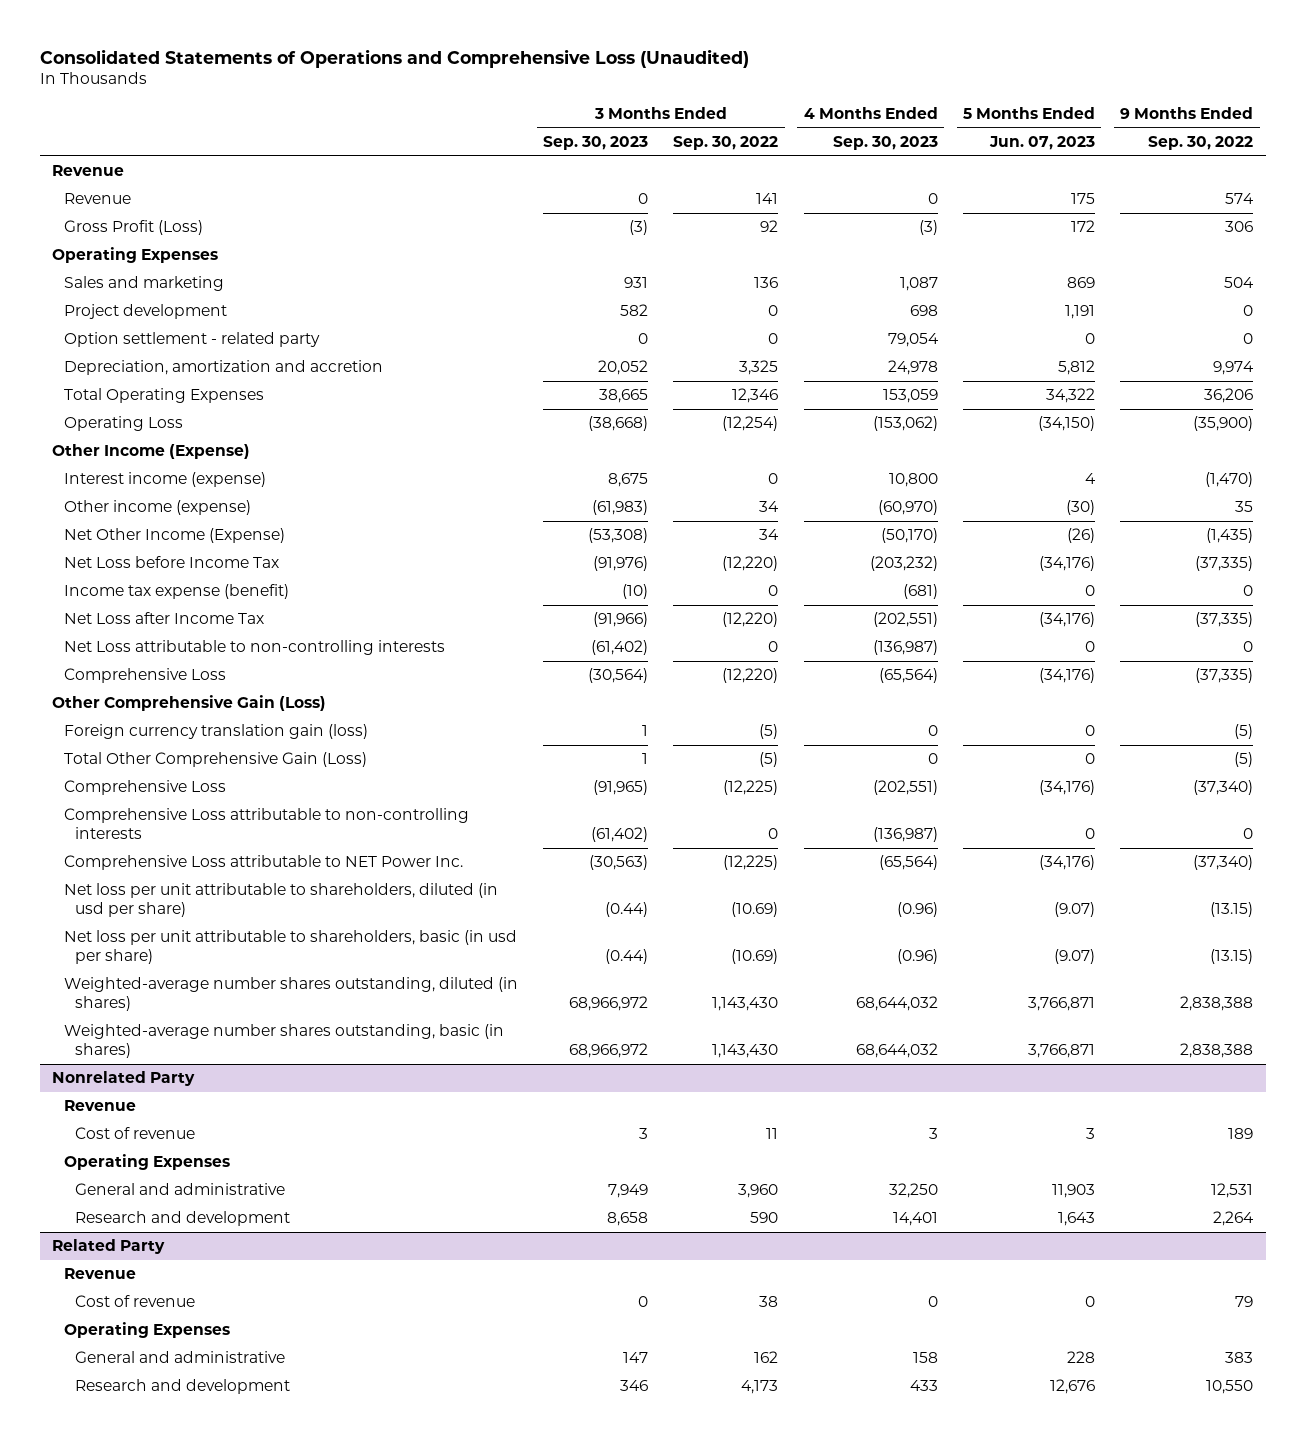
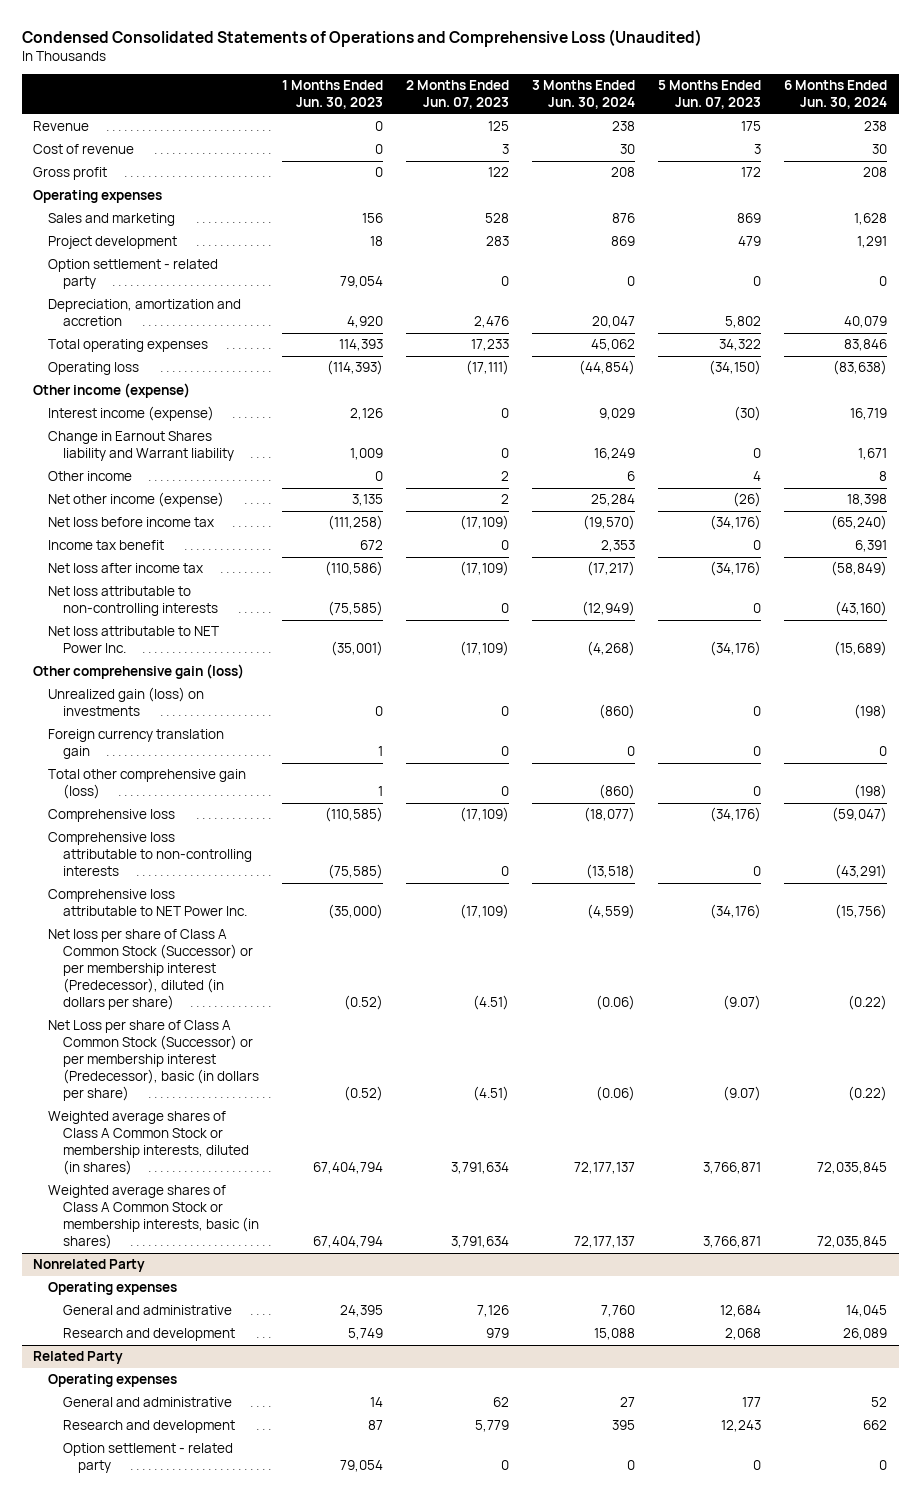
- Consolidated Statements of Operations and Comprehensive Loss (Unaudited)
+ Condensed Consolidated Statements of Operations and Comprehensive Loss (Unaudited)
- | 3 Months Ended Sep. 30, 2023 | 3 Months Ended Sep. 30, 2022 | 4 Months Ended Sep. 30, 2023 | 5 Months Ended Jun. 07, 2023 | 9 Months Ended Sep. 30, 2022
+ | 1 Months Ended Jun. 30, 2023 | 2 Months Ended Jun. 07, 2023 | 3 Months Ended Jun. 30, 2024 | 5 Months Ended Jun. 07, 2023 | 6 Months Ended Jun. 30, 2024
- Revenue
- Gross Profit (Loss) | (3) | 92 | (3) | 172 | 306
- Operating Expenses
+ Cost of revenue | 0 | 3 | 30 | 3 | 30
+ Gross profit | 0 | 122 | 208 | 172 | 208
+ Operating expenses
- Project development | 582 | 0 | 698 | 1,191 | 0
+ Project development | 18 | 283 | 869 | 479 | 1,291
- Depreciation, amortization and accretion | 20,052 | 3,325 | 24,978 | 5,812 | 9,974
- Total Operating Expenses | 38,665 | 12,346 | 153,059 | 34,322 | 36,206
- Operating Loss | (38,668) | (12,254) | (153,062) | (34,150) | (35,900)
- Other Income (Expense)
- Interest income (expense) | 8,675 | 0 | 10,800 | 4 | (1,470)
- Other income (expense) | (61,983) | 34 | (60,970) | (30) | 35
- Net Other Income (Expense) | (53,308) | 34 | (50,170) | (26) | (1,435)
- Net Loss before Income Tax | (91,976) | (12,220) | (203,232) | (34,176) | (37,335)
- Income tax expense (benefit) | (10) | 0 | (681) | 0 | 0
- Net Loss after Income Tax | (91,966) | (12,220) | (202,551) | (34,176) | (37,335)
- Net Loss attributable to non-controlling interests | (61,402) | 0 | (136,987) | 0 | 0
- Comprehensive Loss | (30,564) | (12,220) | (65,564) | (34,176) | (37,335)
- Other Comprehensive Gain (Loss)
- Foreign currency translation gain (loss) | 1 | (5) | 0 | 0 | (5)
- Total Other Comprehensive Gain (Loss) | 1 | (5) | 0 | 0 | (5)
- Comprehensive Loss | (91,965) | (12,225) | (202,551) | (34,176) | (37,340)
- Comprehensive Loss attributable to non-controlling interests | (61,402) | 0 | (136,987) | 0 | 0
- Comprehensive Loss attributable to NET Power Inc. | (30,563) | (12,225) | (65,564) | (34,176) | (37,340)
- Net loss per unit attributable to shareholders, diluted (in usd per share) | (0.44) | (10.69) | (0.96) | (9.07) | (13.15)
- Net loss per unit attributable to shareholders, basic (in usd per share) | (0.44) | (10.69) | (0.96) | (9.07) | (13.15)
- Weighted-average number shares outstanding, diluted (in shares) | 68,966,972 | 1,143,430 | 68,644,032 | 3,766,871 | 2,838,388
- Weighted-average number shares outstanding, basic (in shares) | 68,966,972 | 1,143,430 | 68,644,032 | 3,766,871 | 2,838,388
+ Depreciation, amortization and accretion | 4,920 | 2,476 | 20,047 | 5,802 | 40,079
+ Total operating expenses | 114,393 | 17,233 | 45,062 | 34,322 | 83,846
+ Operating loss | (114,393) | (17,111) | (44,854) | (34,150) | (83,638)
+ Other income (expense)
+ Interest income (expense) | 2,126 | 0 | 9,029 | (30) | 16,719
+ Change in Earnout Shares liability and Warrant liability | 1,009 | 0 | 16,249 | 0 | 1,671
+ Other income | 0 | 2 | 6 | 4 | 8
+ Net other income (expense) | 3,135 | 2 | 25,284 | (26) | 18,398
+ Net loss before income tax | (111,258) | (17,109) | (19,570) | (34,176) | (65,240)
+ Income tax benefit | 672 | 0 | 2,353 | 0 | 6,391
+ Net loss after income tax | (110,586) | (17,109) | (17,217) | (34,176) | (58,849)
+ Net loss attributable to non-controlling interests | (75,585) | 0 | (12,949) | 0 | (43,160)
+ Net loss attributable to NET Power Inc. | (35,001) | (17,109) | (4,268) | (34,176) | (15,689)
+ Other comprehensive gain (loss)
+ Unrealized gain (loss) on investments | 0 | 0 | (860) | 0 | (198)
+ Foreign currency translation gain | 1 | 0 | 0 | 0 | 0
+ Total other comprehensive gain (loss) | 1 | 0 | (860) | 0 | (198)
+ Comprehensive loss | (110,585) | (17,109) | (18,077) | (34,176) | (59,047)
+ Comprehensive loss attributable to non-controlling interests | (75,585) | 0 | (13,518) | 0 | (43,291)
+ Comprehensive loss attributable to NET Power Inc. | (35,000) | (17,109) | (4,559) | (34,176) | (15,756)
+ Net loss per share of Class A Common Stock (Successor) or per membership interest (Predecessor), diluted (in dollars per share) | (0.52) | (4.51) | (0.06) | (9.07) | (0.22)
+ Net Loss per share of Class A Common Stock (Successor) or per membership interest (Predecessor), basic (in dollars per share) | (0.52) | (4.51) | (0.06) | (9.07) | (0.22)
+ Weighted average shares of Class A Common Stock or membership interests, diluted (in shares) | 67,404,794 | 3,791,634 | 72,177,137 | 3,766,871 | 72,035,845
+ Weighted average shares of Class A Common Stock or membership interests, basic (in shares) | 67,404,794 | 3,791,634 | 72,177,137 | 3,766,871 | 72,035,845
@ Nonrelated Party
- Revenue
- Cost of revenue | 3 | 11 | 3 | 3 | 189
- Operating Expenses
- General and administrative | 7,949 | 3,960 | 32,250 | 11,903 | 12,531
- Research and development | 8,658 | 590 | 14,401 | 1,643 | 2,264
+ Operating expenses
+ General and administrative | 24,395 | 7,126 | 7,760 | 12,684 | 14,045
+ Research and development | 5,749 | 979 | 15,088 | 2,068 | 26,089
@ Related Party
- Revenue
- Cost of revenue | 0 | 38 | 0 | 0 | 79
- Operating Expenses
- General and administrative | 147 | 162 | 158 | 228 | 383
- Research and development | 346 | 4,173 | 433 | 12,676 | 10,550
+ Operating expenses
+ General and administrative | 14 | 62 | 27 | 177 | 52
+ Research and development | 87 | 5,779 | 395 | 12,243 | 662
+ Option settlement - related party | 79,054 | 0 | 0 | 0 | 0

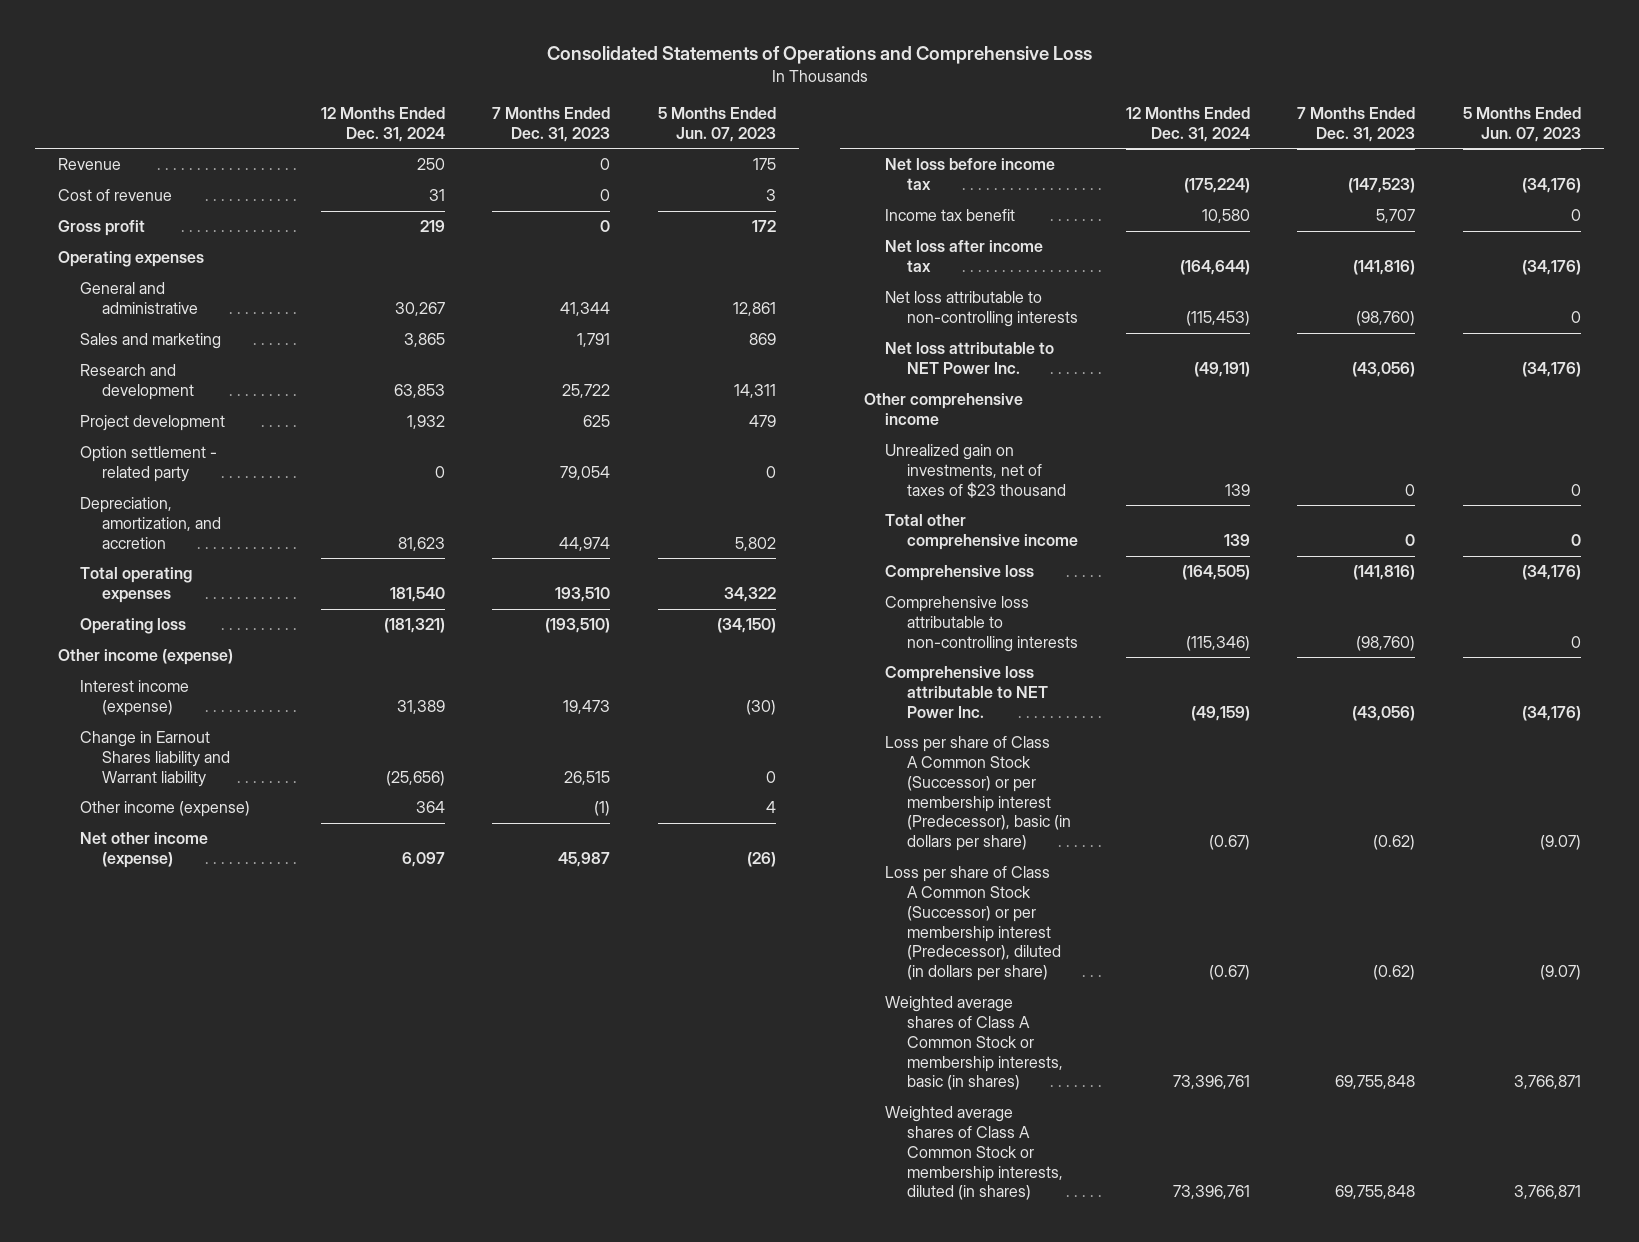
- Condensed Consolidated Statements of Operations and Comprehensive Loss (Unaudited)
+ Consolidated Statements of Operations and Comprehensive Loss
- | 1 Months Ended Jun. 30, 2023 | 2 Months Ended Jun. 07, 2023 | 3 Months Ended Jun. 30, 2024 | 5 Months Ended Jun. 07, 2023 | 6 Months Ended Jun. 30, 2024
+ | 12 Months Ended Dec. 31, 2024 | 7 Months Ended Dec. 31, 2023 | 5 Months Ended Jun. 07, 2023
+ General and administrative | 30,267 | 41,344 | 12,861
+ Research and development | 63,853 | 25,722 | 14,311
- Depreciation, amortization and accretion | 4,920 | 2,476 | 20,047 | 5,802 | 40,079
+ Depreciation, amortization, and accretion | 81,623 | 44,974 | 5,802
- Other income | 0 | 2 | 6 | 4 | 8
+ Other income (expense) | 364 | (1) | 4
- Other comprehensive gain (loss)
- Unrealized gain (loss) on investments | 0 | 0 | (860) | 0 | (198)
- Foreign currency translation gain | 1 | 0 | 0 | 0 | 0
- Total other comprehensive gain (loss) | 1 | 0 | (860) | 0 | (198)
+ Other comprehensive income
+ Unrealized gain on investments, net of taxes of $23 thousand | 139 | 0 | 0
+ Total other comprehensive income | 139 | 0 | 0
- Net loss per share of Class A Common Stock (Successor) or per membership interest (Predecessor), diluted (in dollars per share) | (0.52) | (4.51) | (0.06) | (9.07) | (0.22)
- Net Loss per share of Class A Common Stock (Successor) or per membership interest (Predecessor), basic (in dollars per share) | (0.52) | (4.51) | (0.06) | (9.07) | (0.22)
+ Loss per share of Class A Common Stock (Successor) or per membership interest (Predecessor), basic (in dollars per share) | (0.67) | (0.62) | (9.07)
+ Loss per share of Class A Common Stock (Successor) or per membership interest (Predecessor), diluted (in dollars per share) | (0.67) | (0.62) | (9.07)
- Nonrelated Party
- Operating expenses
- General and administrative | 24,395 | 7,126 | 7,760 | 12,684 | 14,045
- Research and development | 5,749 | 979 | 15,088 | 2,068 | 26,089
- Related Party
- Operating expenses
- General and administrative | 14 | 62 | 27 | 177 | 52
- Research and development | 87 | 5,779 | 395 | 12,243 | 662
- Option settlement - related party | 79,054 | 0 | 0 | 0 | 0
moved down: Weighted average shares of Class A Common Stock or membership interests, diluted (in shares) | 73,396,761 | 69,755,848 | 3,766,871

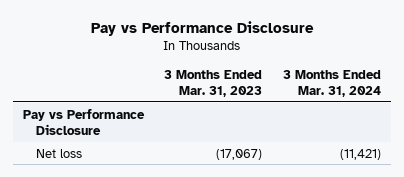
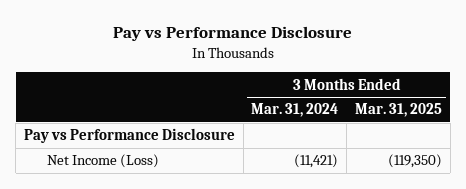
- | 3 Months Ended Mar. 31, 2023 | 3 Months Ended Mar. 31, 2024
+ | 3 Months Ended Mar. 31, 2024 | 3 Months Ended Mar. 31, 2025
- Net loss | (17,067) | (11,421)
+ Net Income (Loss) | (11,421) | (119,350)

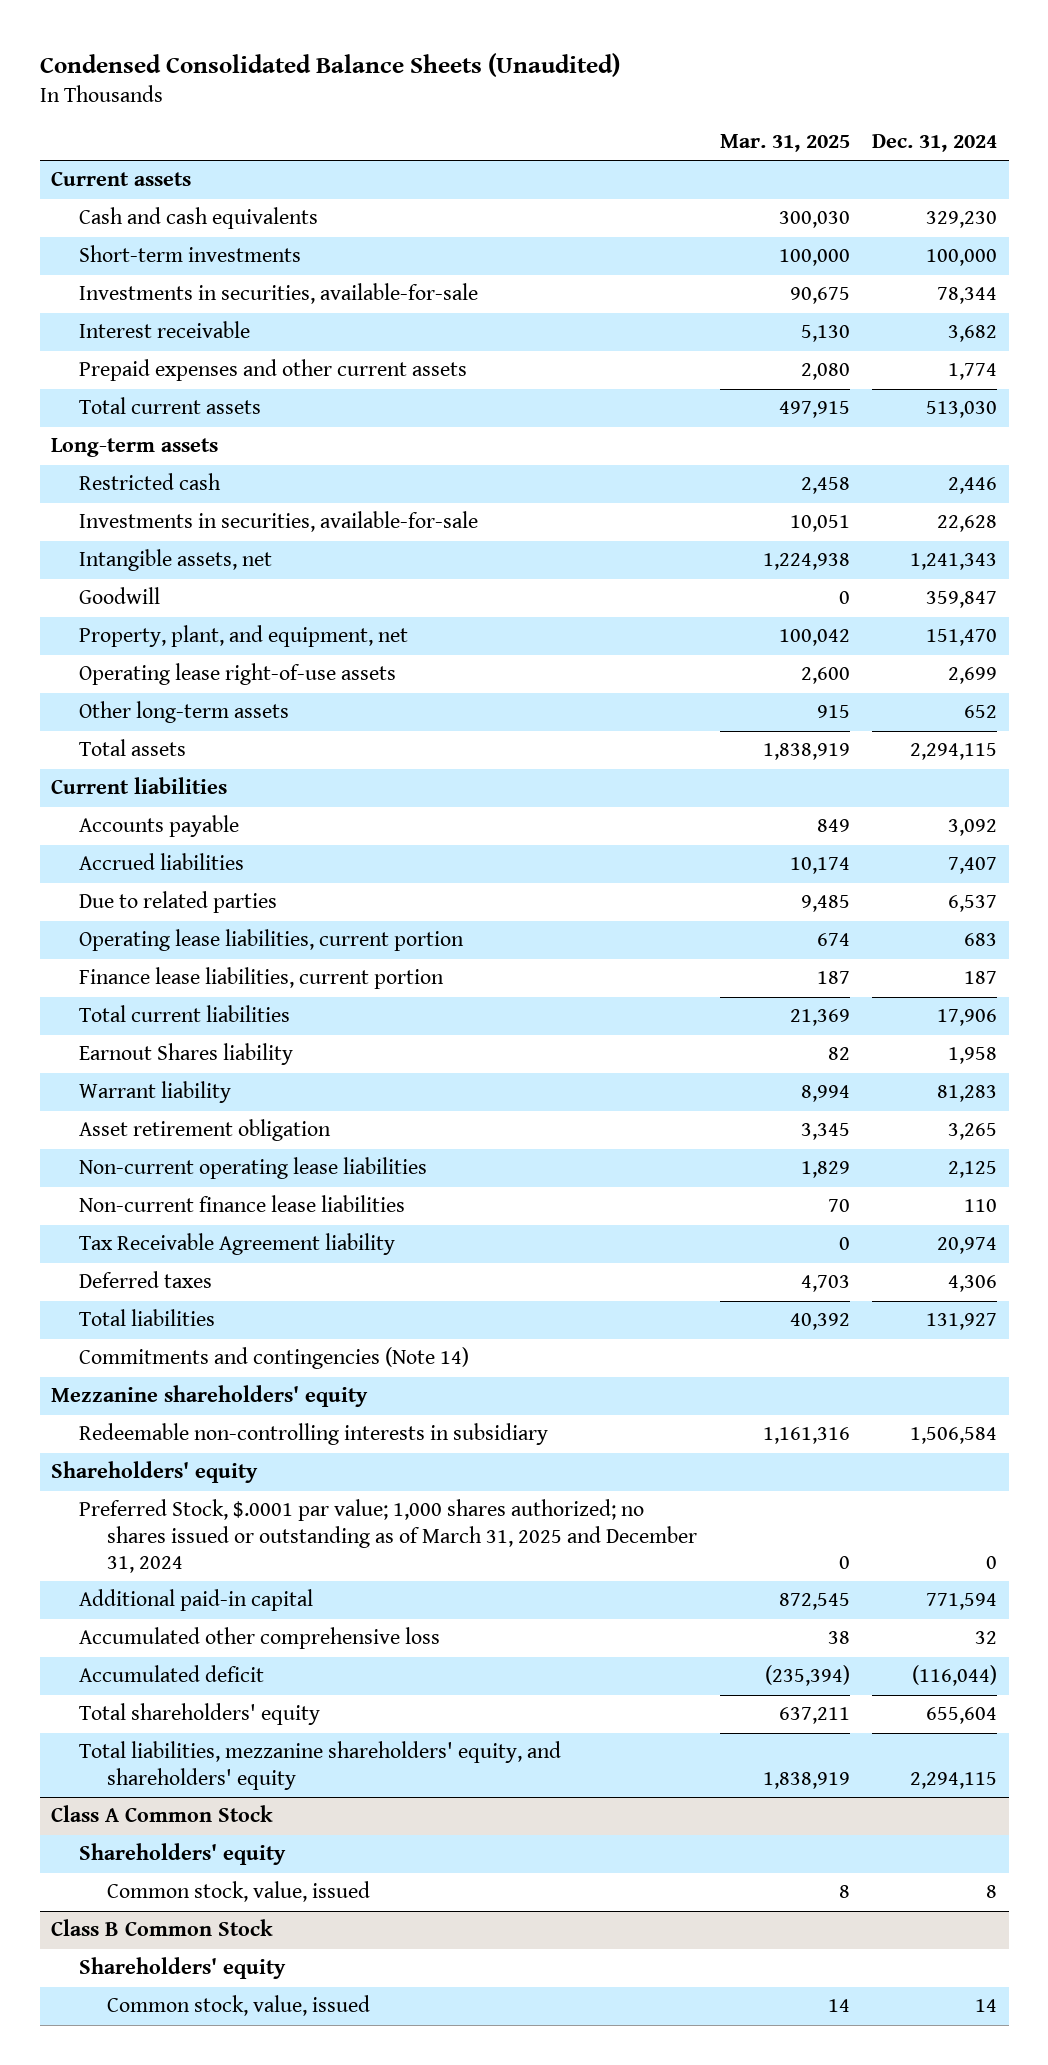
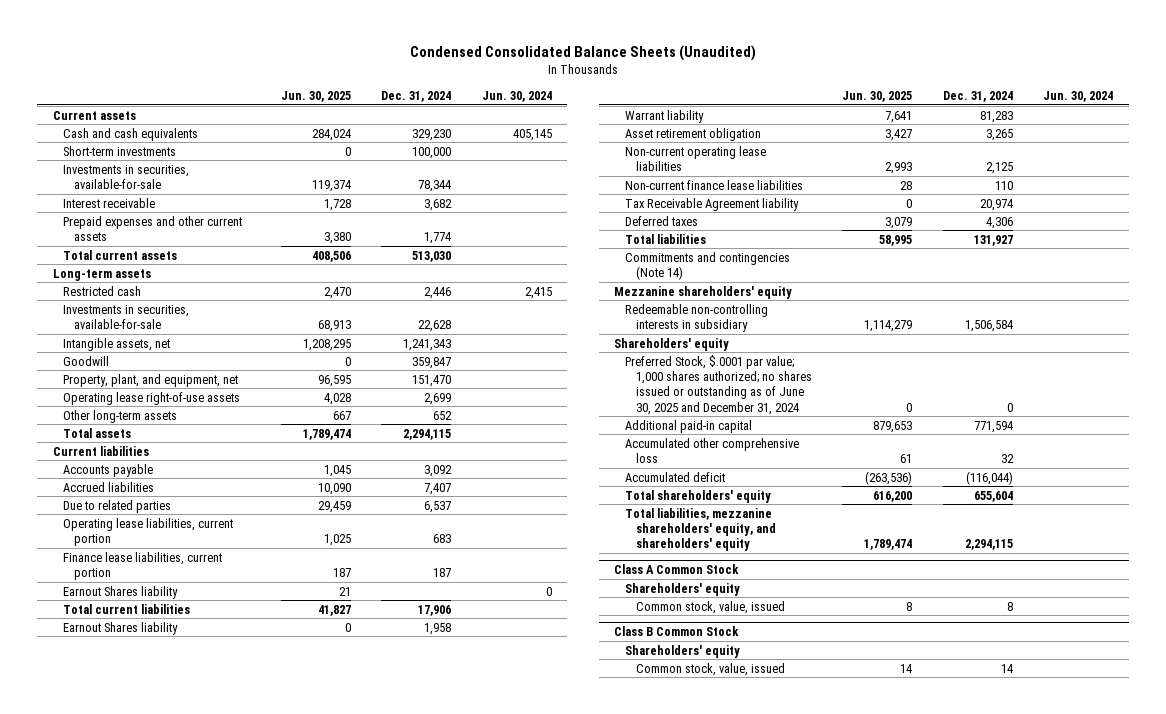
- | Mar. 31, 2025 | Dec. 31, 2024
+ | Jun. 30, 2025 | Dec. 31, 2024 | Jun. 30, 2024
+ Earnout Shares liability | 21 | | 0
- Preferred Stock, $.0001 par value; 1,000 shares authorized; no shares issued or outstanding as of March 31, 2025 and December 31, 2024 | 0 | 0
+ Preferred Stock, $.0001 par value; 1,000 shares authorized; no shares issued or outstanding as of June 30, 2025 and December 31, 2024 | 0 | 0 |

